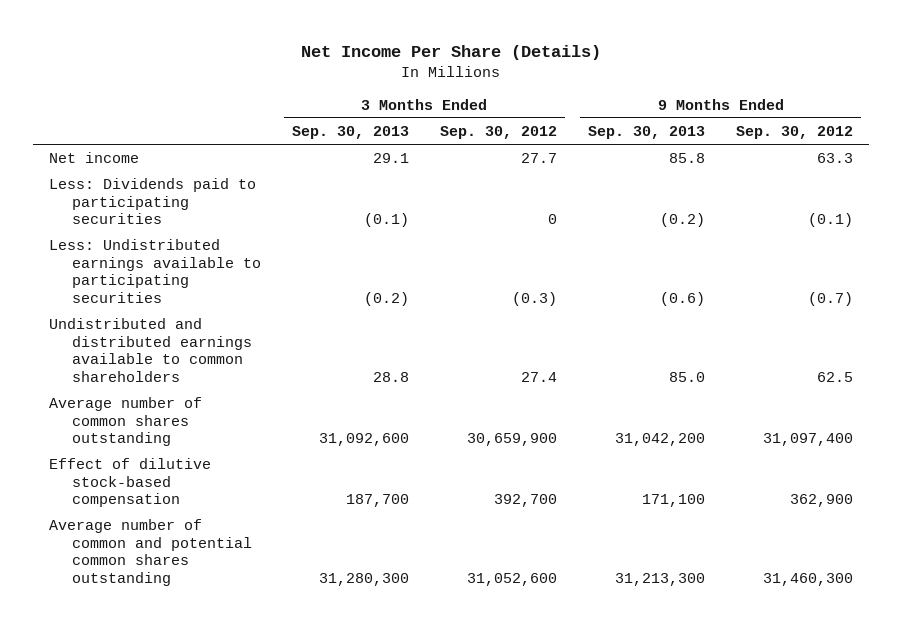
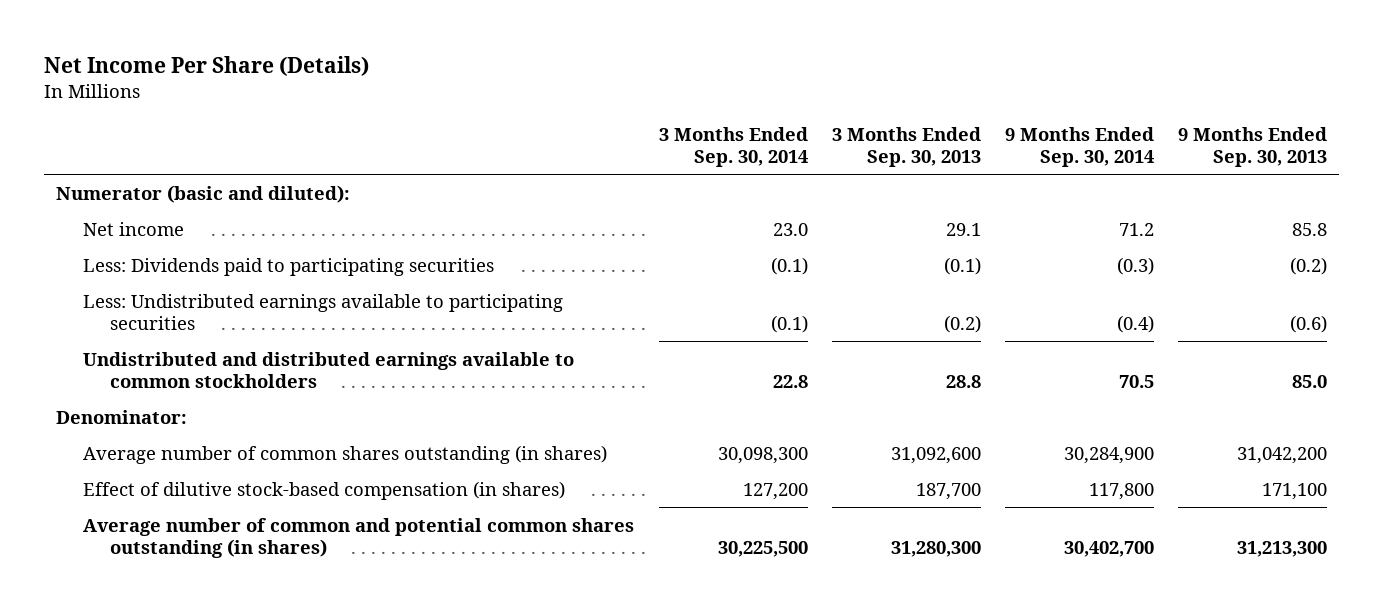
- | 3 Months Ended Sep. 30, 2013 | 3 Months Ended Sep. 30, 2012 | 9 Months Ended Sep. 30, 2013 | 9 Months Ended Sep. 30, 2012
+ | 3 Months Ended Sep. 30, 2014 | 3 Months Ended Sep. 30, 2013 | 9 Months Ended Sep. 30, 2014 | 9 Months Ended Sep. 30, 2013
+ Numerator (basic and diluted):
- Undistributed and distributed earnings available to common shareholders | 28.8 | 27.4 | 85.0 | 62.5
- Average number of common shares outstanding | 31,092,600 | 30,659,900 | 31,042,200 | 31,097,400
- Effect of dilutive stock-based compensation | 187,700 | 392,700 | 171,100 | 362,900
- Average number of common and potential common shares outstanding | 31,280,300 | 31,052,600 | 31,213,300 | 31,460,300
+ Undistributed and distributed earnings available to common stockholders | 22.8 | 28.8 | 70.5 | 85.0
+ Denominator:
+ Average number of common shares outstanding (in shares) | 30,098,300 | 31,092,600 | 30,284,900 | 31,042,200
+ Effect of dilutive stock-based compensation (in shares) | 127,200 | 187,700 | 117,800 | 171,100
+ Average number of common and potential common shares outstanding (in shares) | 30,225,500 | 31,280,300 | 30,402,700 | 31,213,300

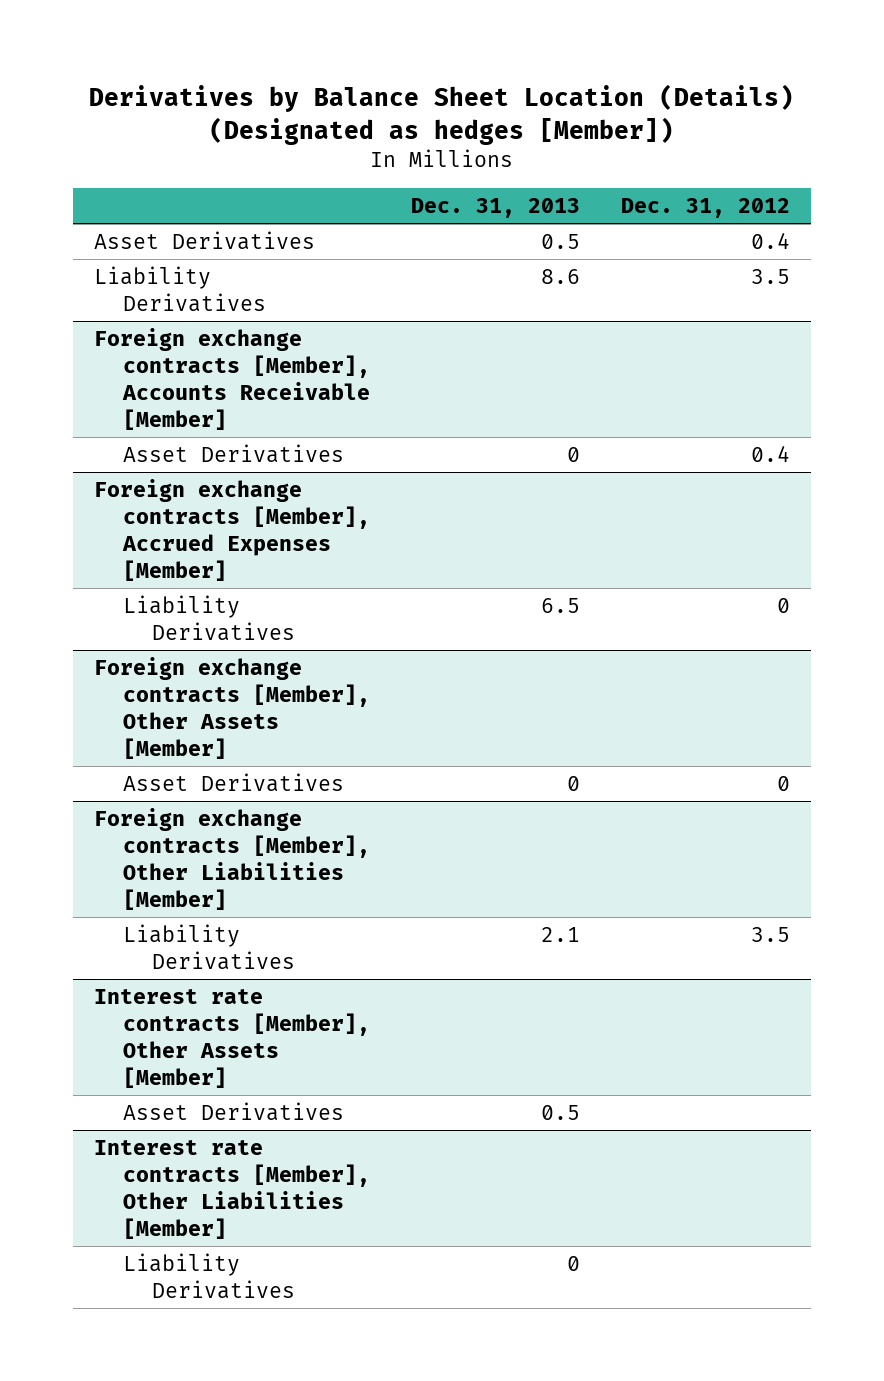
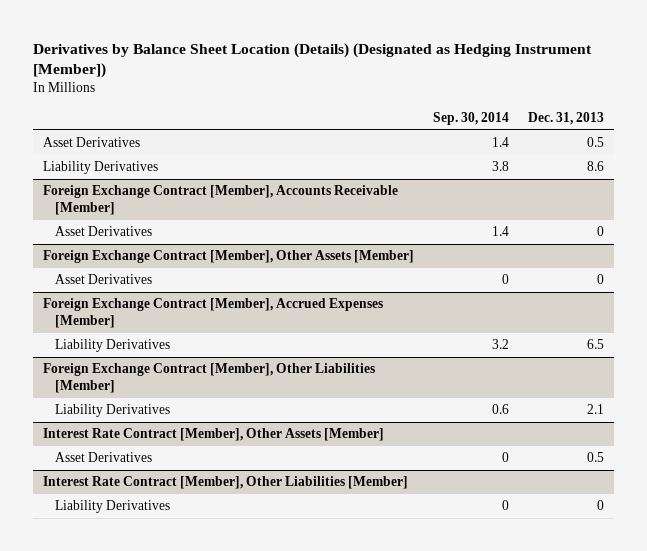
- Derivatives by Balance Sheet Location (Details) (Designated as hedges [Member])
+ Derivatives by Balance Sheet Location (Details) (Designated as Hedging Instrument [Member])
- | Dec. 31, 2013 | Dec. 31, 2012
+ | Sep. 30, 2014 | Dec. 31, 2013
- Foreign exchange contracts [Member], Accounts Receivable [Member]
+ Foreign Exchange Contract [Member], Accounts Receivable [Member]
- Foreign exchange contracts [Member], Accrued Expenses [Member]
- Liability Derivatives | 6.5 | 0
- Foreign exchange contracts [Member], Other Assets [Member]
+ Foreign Exchange Contract [Member], Other Assets [Member]
- Foreign exchange contracts [Member], Other Liabilities [Member]
+ Foreign Exchange Contract [Member], Accrued Expenses [Member]
+ Liability Derivatives | 3.2 | 6.5
+ Foreign Exchange Contract [Member], Other Liabilities [Member]
- Interest rate contracts [Member], Other Assets [Member]
+ Interest Rate Contract [Member], Other Assets [Member]
- Interest rate contracts [Member], Other Liabilities [Member]
+ Interest Rate Contract [Member], Other Liabilities [Member]

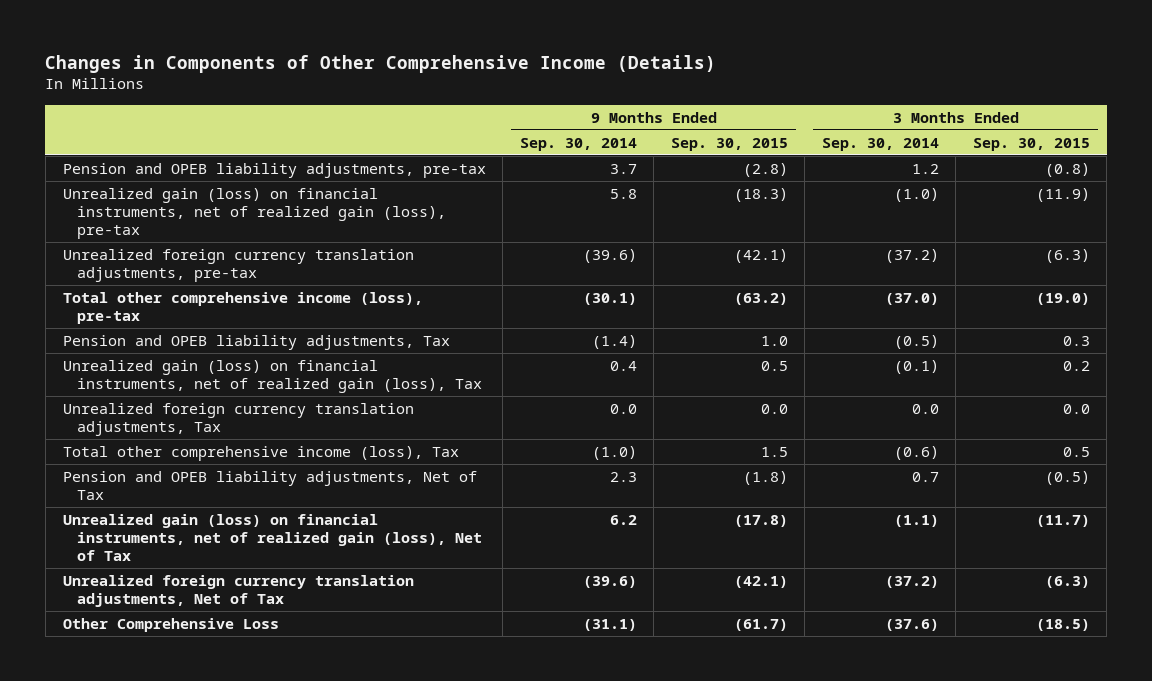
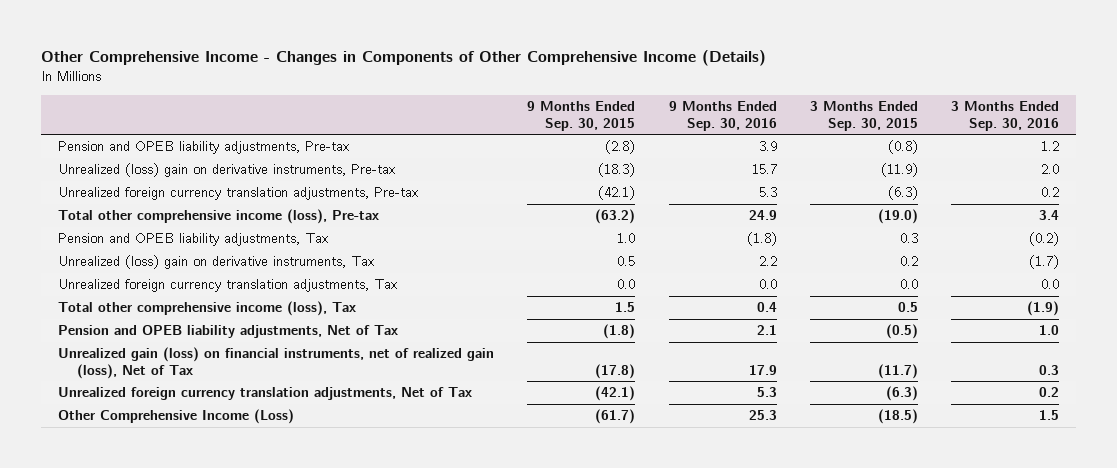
- Changes in Components of Other Comprehensive Income (Details)
+ Other Comprehensive Income - Changes in Components of Other Comprehensive Income (Details)
- | 9 Months Ended Sep. 30, 2014 | 9 Months Ended Sep. 30, 2015 | 3 Months Ended Sep. 30, 2014 | 3 Months Ended Sep. 30, 2015
+ | 9 Months Ended Sep. 30, 2015 | 9 Months Ended Sep. 30, 2016 | 3 Months Ended Sep. 30, 2015 | 3 Months Ended Sep. 30, 2016
- Pension and OPEB liability adjustments, pre-tax | 3.7 | (2.8) | 1.2 | (0.8)
- Unrealized gain (loss) on financial instruments, net of realized gain (loss), pre-tax | 5.8 | (18.3) | (1.0) | (11.9)
- Unrealized foreign currency translation adjustments, pre-tax | (39.6) | (42.1) | (37.2) | (6.3)
- Total other comprehensive income (loss), pre-tax | (30.1) | (63.2) | (37.0) | (19.0)
+ Pension and OPEB liability adjustments, Pre-tax | (2.8) | 3.9 | (0.8) | 1.2
+ Unrealized (loss) gain on derivative instruments, Pre-tax | (18.3) | 15.7 | (11.9) | 2.0
+ Unrealized foreign currency translation adjustments, Pre-tax | (42.1) | 5.3 | (6.3) | 0.2
+ Total other comprehensive income (loss), Pre-tax | (63.2) | 24.9 | (19.0) | 3.4
- Unrealized gain (loss) on financial instruments, net of realized gain (loss), Tax | 0.4 | 0.5 | (0.1) | 0.2
+ Unrealized (loss) gain on derivative instruments, Tax | 0.5 | 2.2 | 0.2 | (1.7)
- Other Comprehensive Loss | (31.1) | (61.7) | (37.6) | (18.5)
+ Other Comprehensive Income (Loss) | (61.7) | 25.3 | (18.5) | 1.5

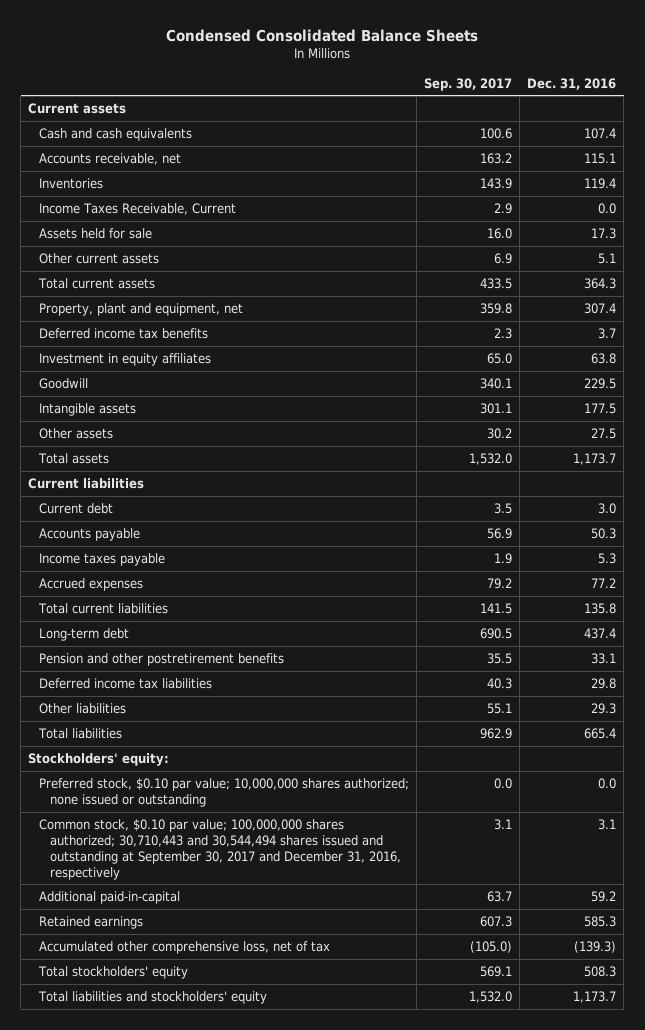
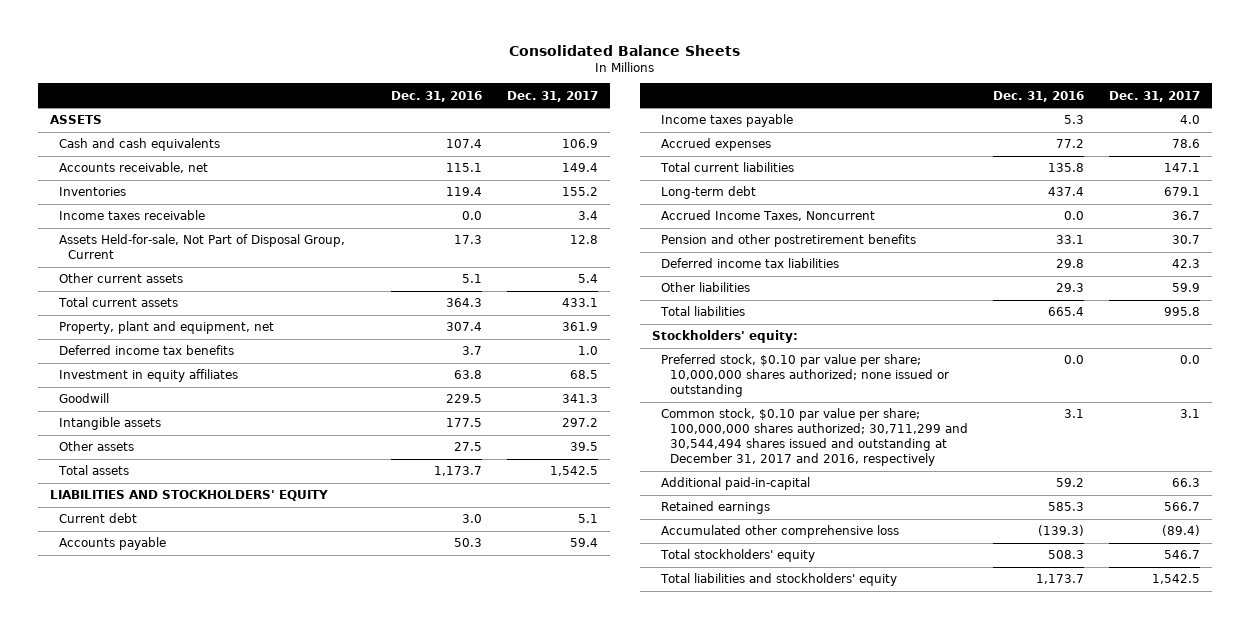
- Condensed Consolidated Balance Sheets
+ Consolidated Balance Sheets
- | Sep. 30, 2017 | Dec. 31, 2016
+ | Dec. 31, 2016 | Dec. 31, 2017
- Current assets
+ ASSETS
- Income Taxes Receivable, Current | 2.9 | 0.0
- Assets held for sale | 16.0 | 17.3
+ Income taxes receivable | 0.0 | 3.4
+ Assets Held-for-sale, Not Part of Disposal Group, Current | 17.3 | 12.8
- Current liabilities
+ LIABILITIES AND STOCKHOLDERS' EQUITY
+ Accrued Income Taxes, Noncurrent | 0.0 | 36.7
- Preferred stock, $0.10 par value; 10,000,000 shares authorized; none issued or outstanding | 0.0 | 0.0
- Common stock, $0.10 par value; 100,000,000 shares authorized; 30,710,443 and 30,544,494 shares issued and outstanding at September 30, 2017 and December 31, 2016, respectively | 3.1 | 3.1
+ Preferred stock, $0.10 par value per share; 10,000,000 shares authorized; none issued or outstanding | 0.0 | 0.0
+ Common stock, $0.10 par value per share; 100,000,000 shares authorized; 30,711,299 and 30,544,494 shares issued and outstanding at December 31, 2017 and 2016, respectively | 3.1 | 3.1
- Accumulated other comprehensive loss, net of tax | (105.0) | (139.3)
+ Accumulated other comprehensive loss | (139.3) | (89.4)

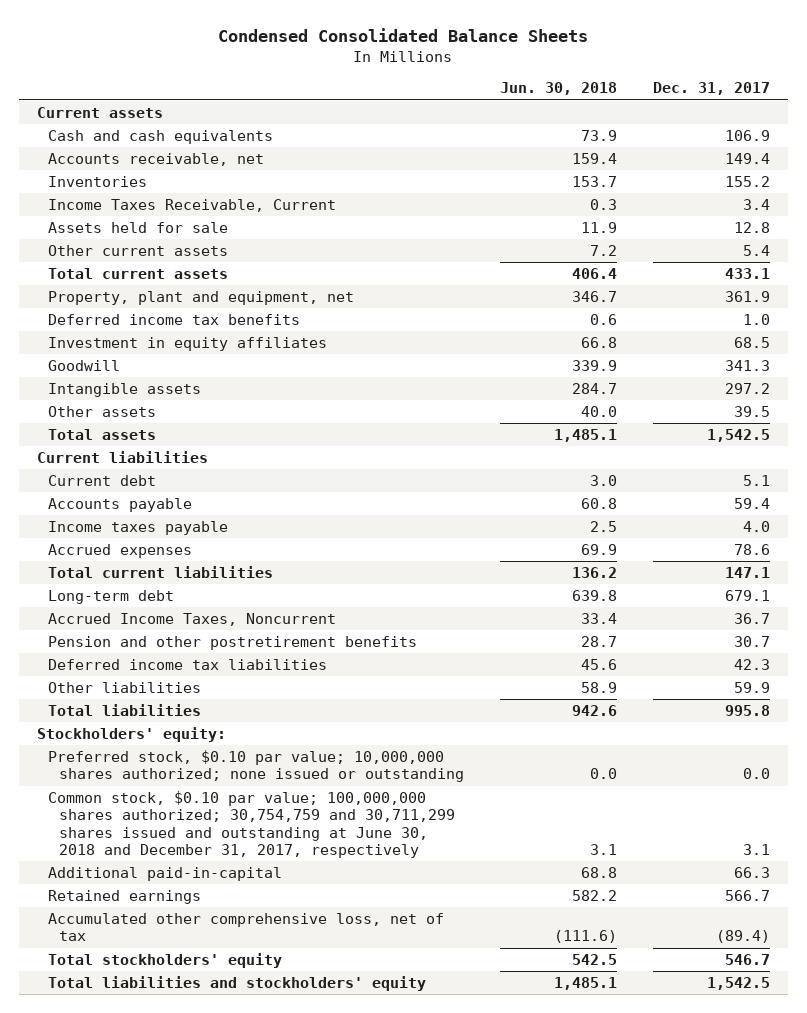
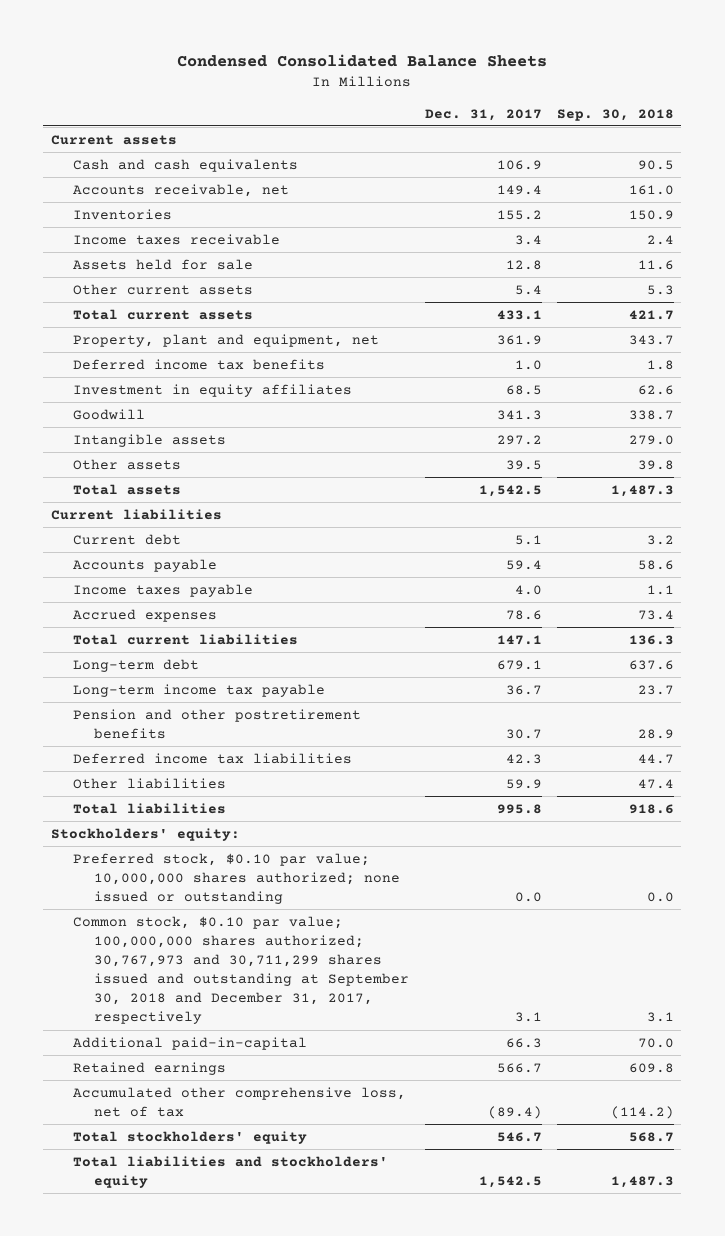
- | Jun. 30, 2018 | Dec. 31, 2017
+ | Dec. 31, 2017 | Sep. 30, 2018
- Income Taxes Receivable, Current | 0.3 | 3.4
+ Income taxes receivable | 3.4 | 2.4
- Accrued Income Taxes, Noncurrent | 33.4 | 36.7
+ Long-term income tax payable | 36.7 | 23.7
- Common stock, $0.10 par value; 100,000,000 shares authorized; 30,754,759 and 30,711,299 shares issued and outstanding at June 30, 2018 and December 31, 2017, respectively | 3.1 | 3.1
+ Common stock, $0.10 par value; 100,000,000 shares authorized; 30,767,973 and 30,711,299 shares issued and outstanding at September 30, 2018 and December 31, 2017, respectively | 3.1 | 3.1

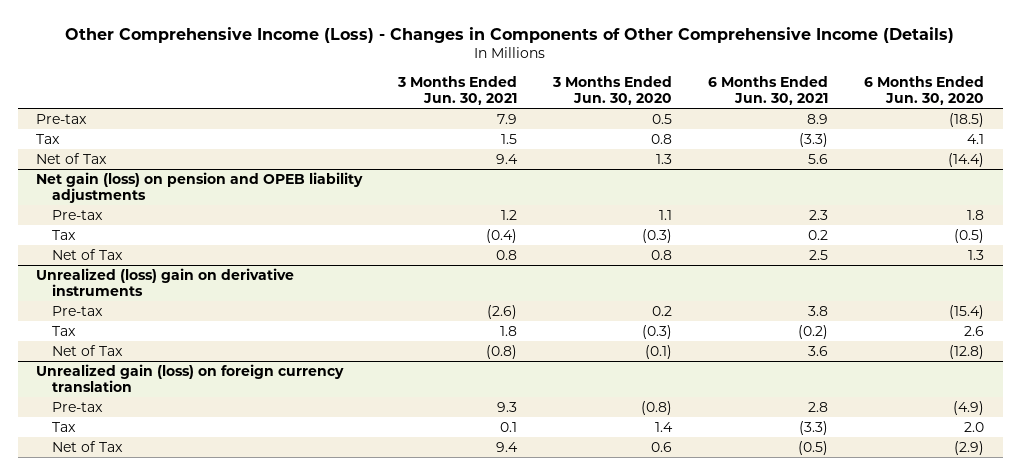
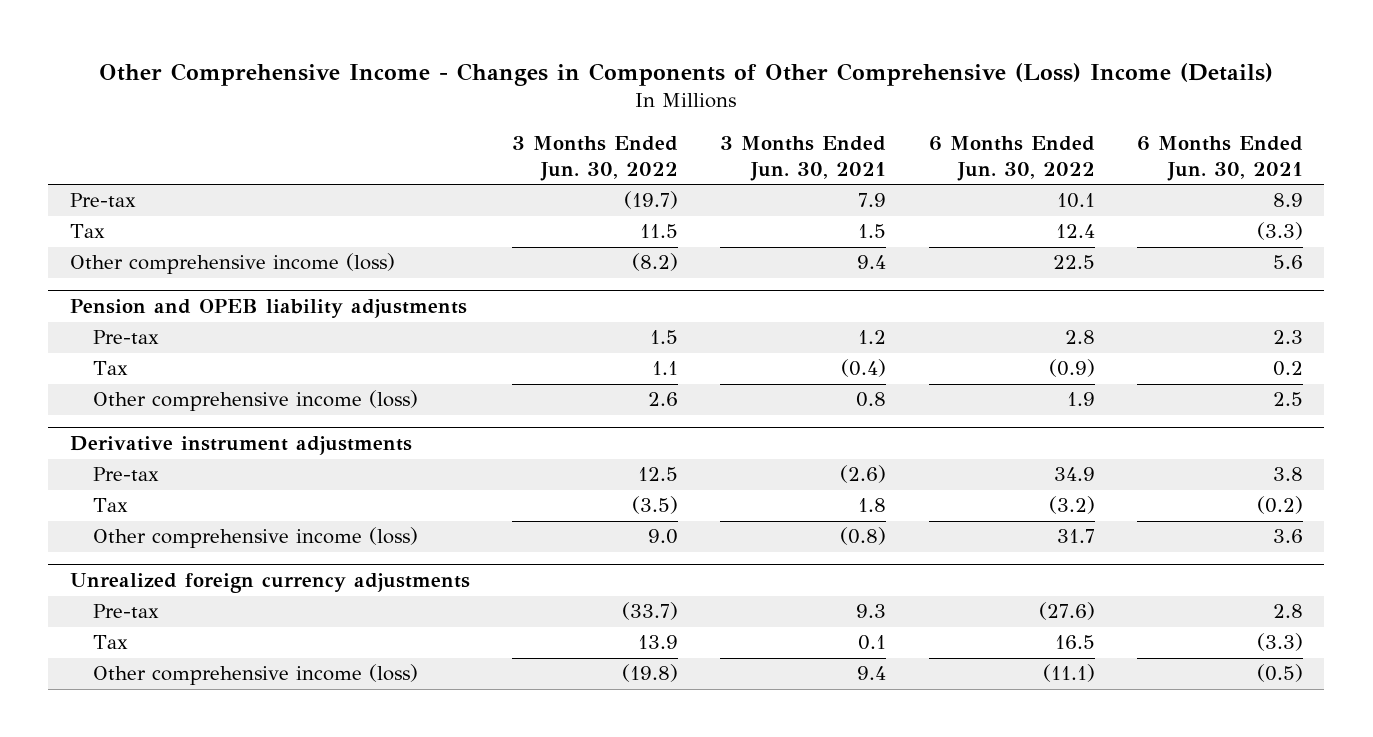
- Other Comprehensive Income (Loss) - Changes in Components of Other Comprehensive Income (Details)
+ Other Comprehensive Income - Changes in Components of Other Comprehensive (Loss) Income (Details)
- | 3 Months Ended Jun. 30, 2021 | 3 Months Ended Jun. 30, 2020 | 6 Months Ended Jun. 30, 2021 | 6 Months Ended Jun. 30, 2020
+ | 3 Months Ended Jun. 30, 2022 | 3 Months Ended Jun. 30, 2021 | 6 Months Ended Jun. 30, 2022 | 6 Months Ended Jun. 30, 2021
- Net of Tax | 9.4 | 1.3 | 5.6 | (14.4)
- Net gain (loss) on pension and OPEB liability adjustments
+ Other comprehensive income (loss) | (8.2) | 9.4 | 22.5 | 5.6
+ Pension and OPEB liability adjustments
- Net of Tax | 0.8 | 0.8 | 2.5 | 1.3
- Unrealized (loss) gain on derivative instruments
+ Other comprehensive income (loss) | 2.6 | 0.8 | 1.9 | 2.5
+ Derivative instrument adjustments
- Net of Tax | (0.8) | (0.1) | 3.6 | (12.8)
- Unrealized gain (loss) on foreign currency translation
+ Other comprehensive income (loss) | 9.0 | (0.8) | 31.7 | 3.6
+ Unrealized foreign currency adjustments
- Net of Tax | 9.4 | 0.6 | (0.5) | (2.9)
+ Other comprehensive income (loss) | (19.8) | 9.4 | (11.1) | (0.5)

